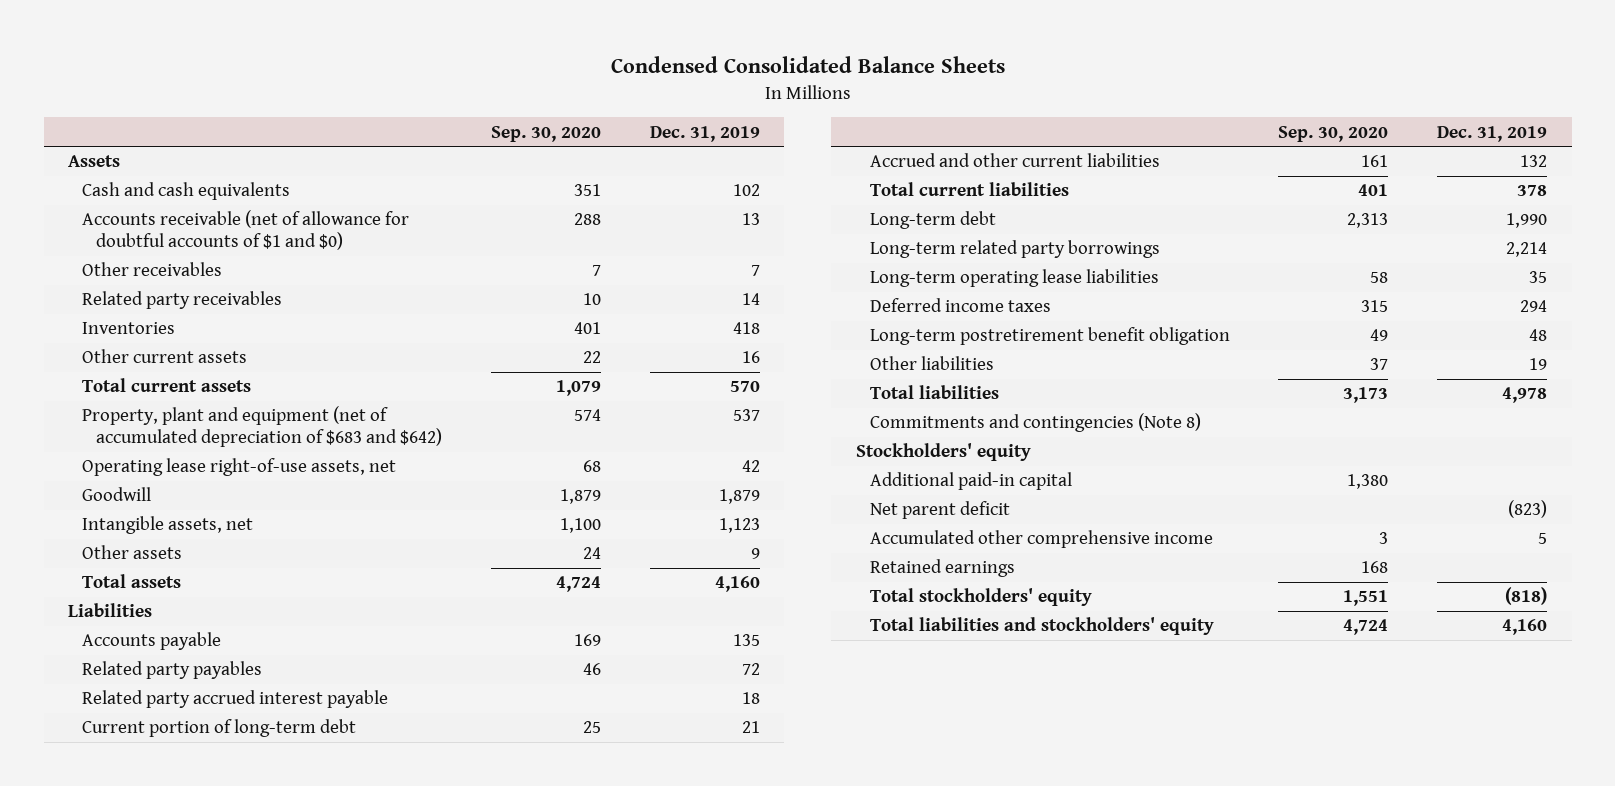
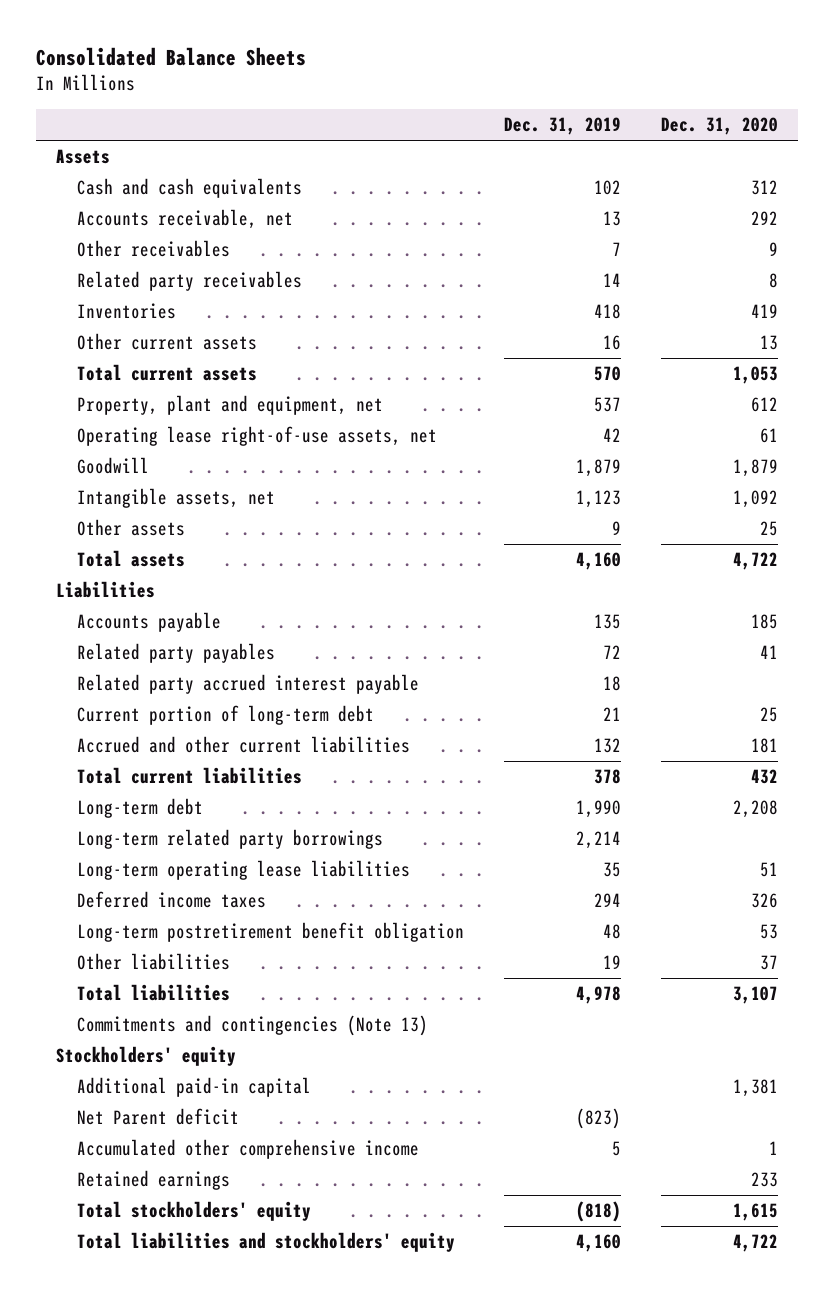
- Condensed Consolidated Balance Sheets
+ Consolidated Balance Sheets
- | Sep. 30, 2020 | Dec. 31, 2019
+ | Dec. 31, 2019 | Dec. 31, 2020
- Accounts receivable (net of allowance for doubtful accounts of $1 and $0) | 288 | 13
+ Accounts receivable, net | 13 | 292
- Property, plant and equipment (net of accumulated depreciation of $683 and $642) | 574 | 537
+ Property, plant and equipment, net | 537 | 612
- Commitments and contingencies (Note 8)
+ Commitments and contingencies (Note 13)
- Net parent deficit | | (823)
+ Net Parent deficit | (823) |

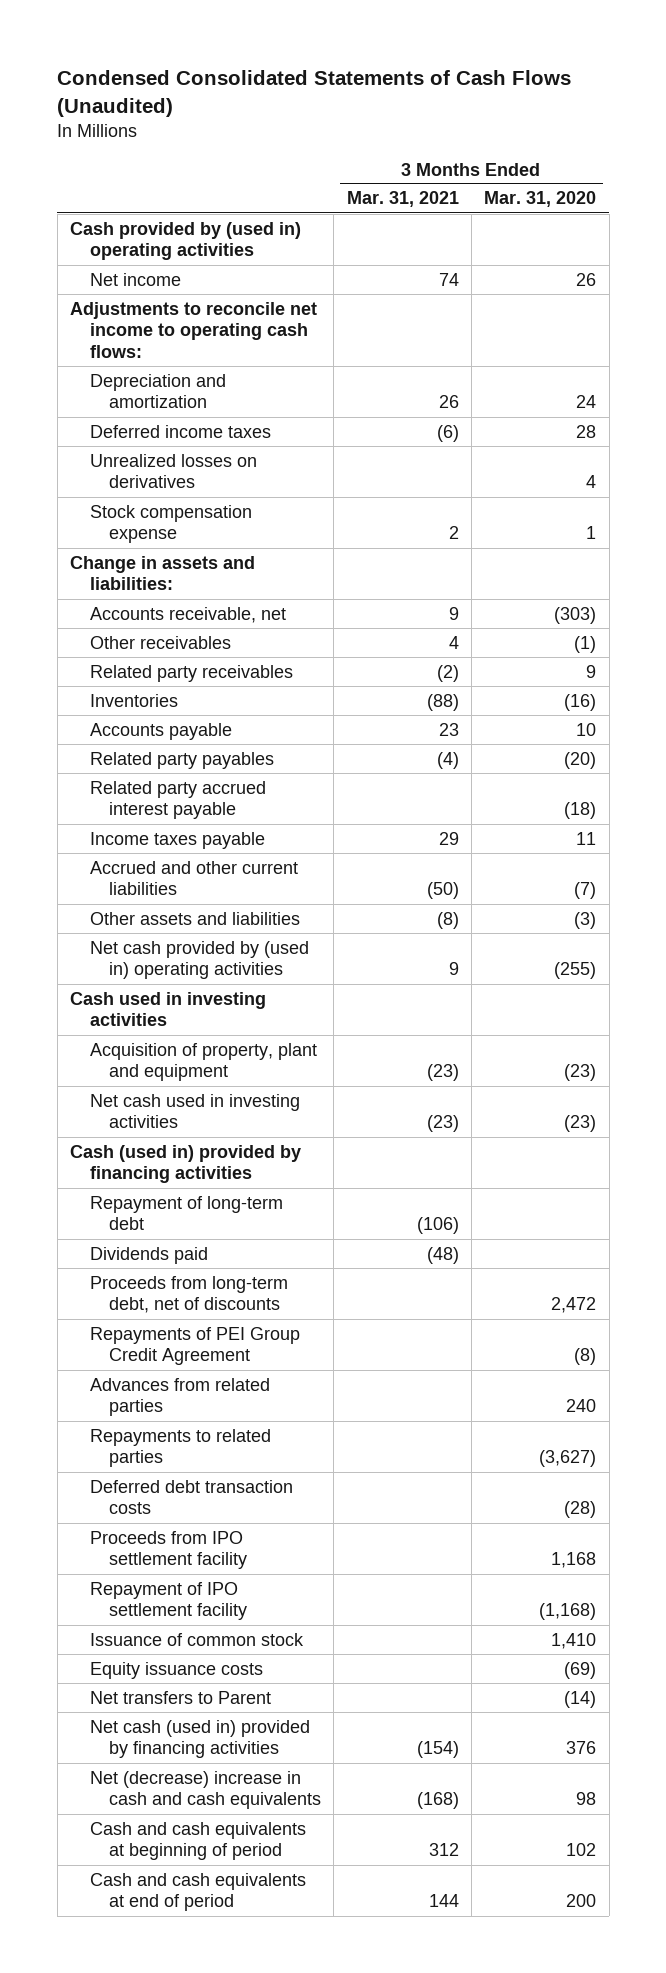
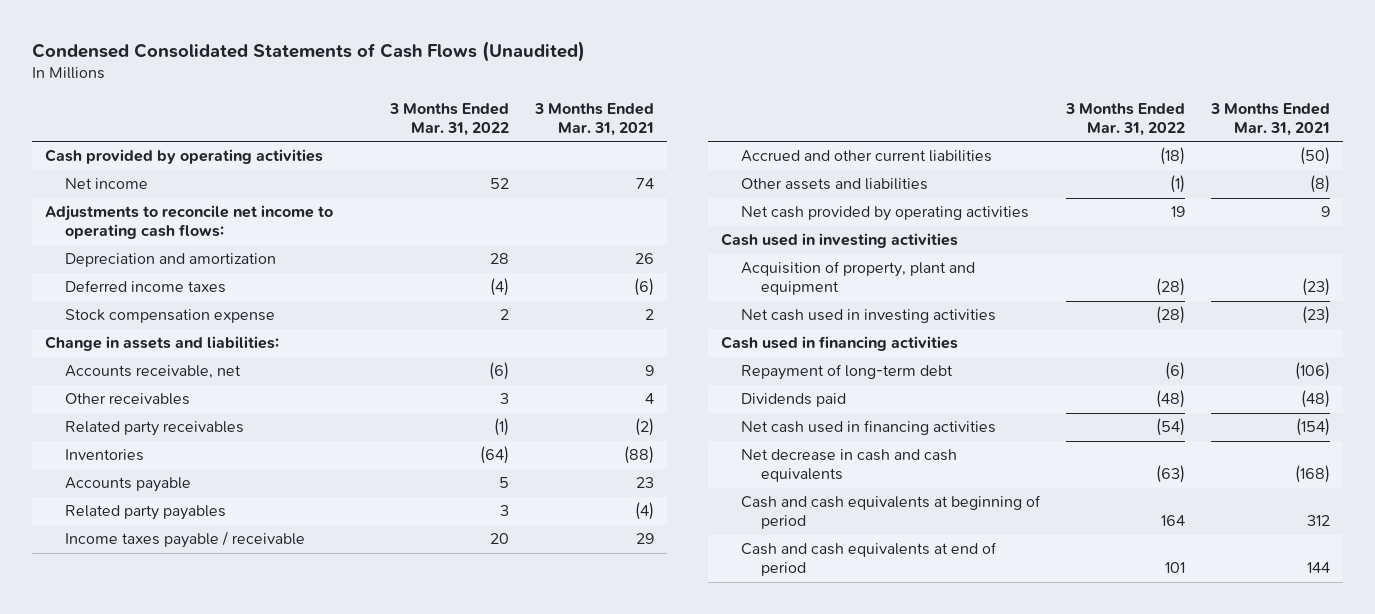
- | 3 Months Ended Mar. 31, 2021 | 3 Months Ended Mar. 31, 2020
+ | 3 Months Ended Mar. 31, 2022 | 3 Months Ended Mar. 31, 2021
- Cash provided by (used in) operating activities
+ Cash provided by operating activities
- Unrealized losses on derivatives | | 4
- Related party accrued interest payable | | (18)
- Income taxes payable | 29 | 11
+ Income taxes payable / receivable | 20 | 29
- Net cash provided by (used in) operating activities | 9 | (255)
+ Net cash provided by operating activities | 19 | 9
- Cash (used in) provided by financing activities
+ Cash used in financing activities
- Proceeds from long-term debt, net of discounts | | 2,472
- Repayments of PEI Group Credit Agreement | | (8)
- Advances from related parties | | 240
- Repayments to related parties | | (3,627)
- Deferred debt transaction costs | | (28)
- Proceeds from IPO settlement facility | | 1,168
- Repayment of IPO settlement facility | | (1,168)
- Issuance of common stock | | 1,410
- Equity issuance costs | | (69)
- Net transfers to Parent | | (14)
- Net cash (used in) provided by financing activities | (154) | 376
- Net (decrease) increase in cash and cash equivalents | (168) | 98
+ Net cash used in financing activities | (54) | (154)
+ Net decrease in cash and cash equivalents | (63) | (168)

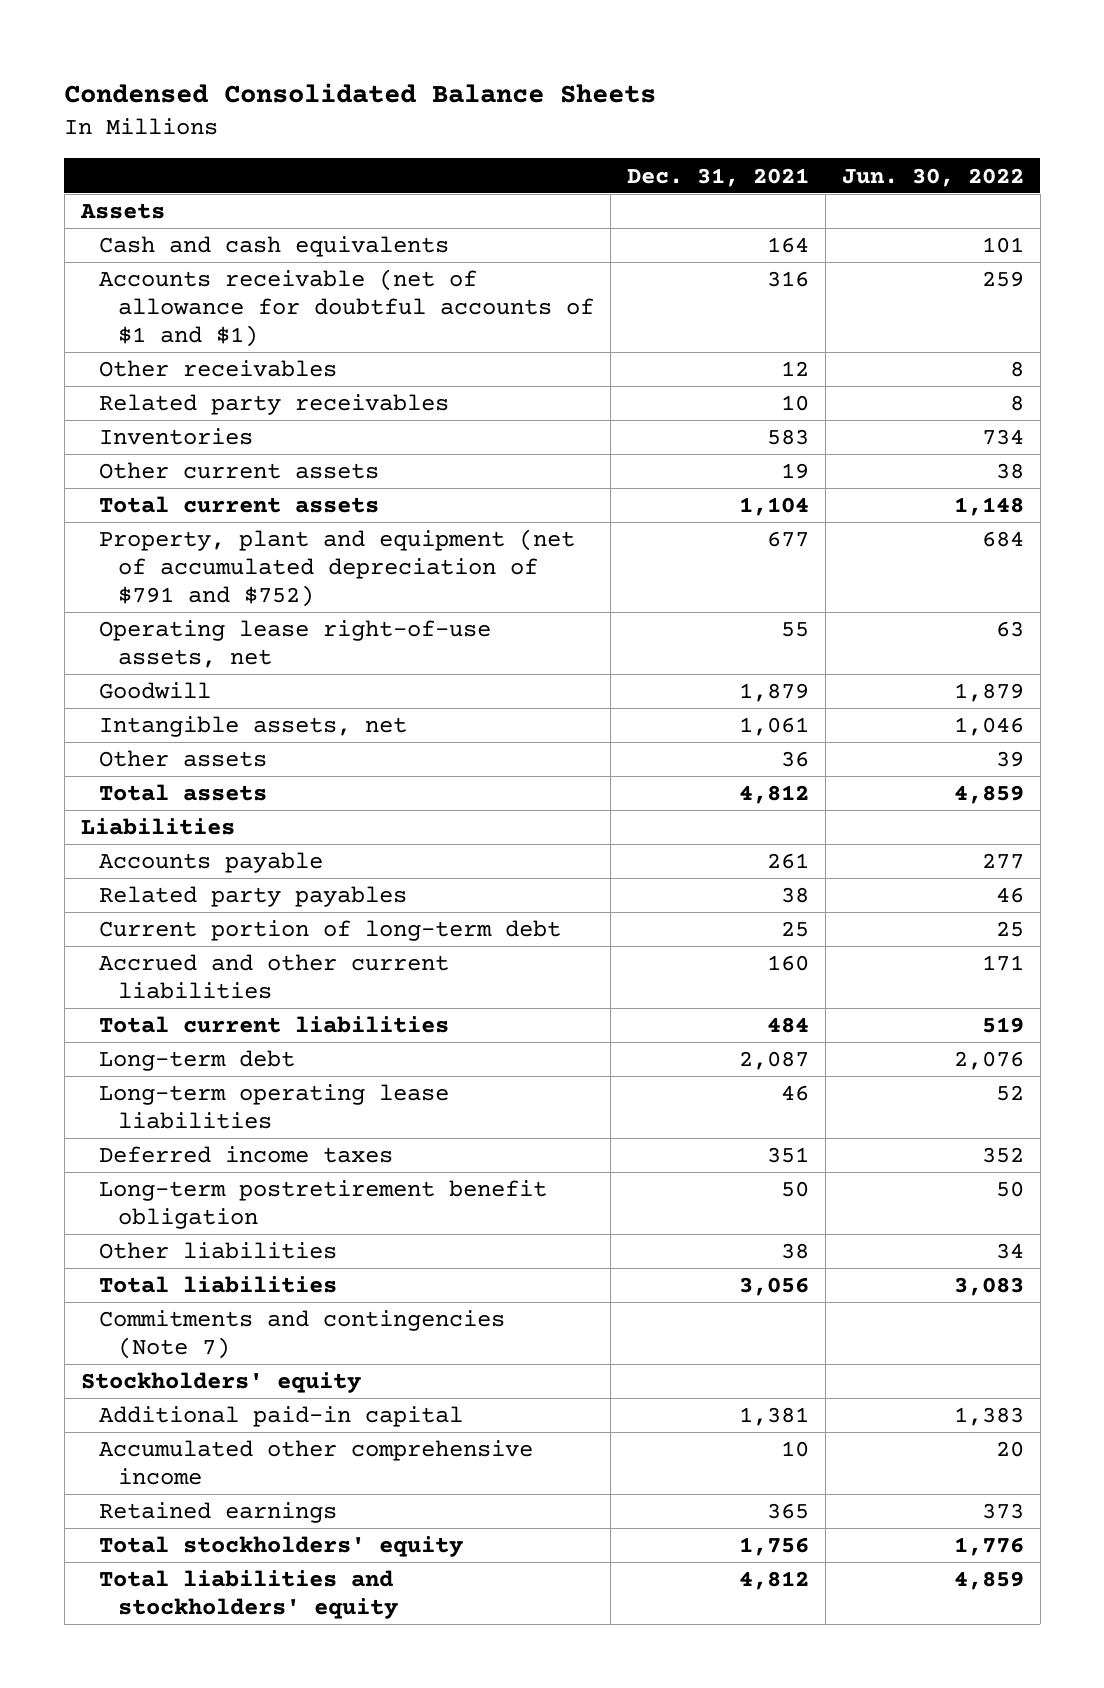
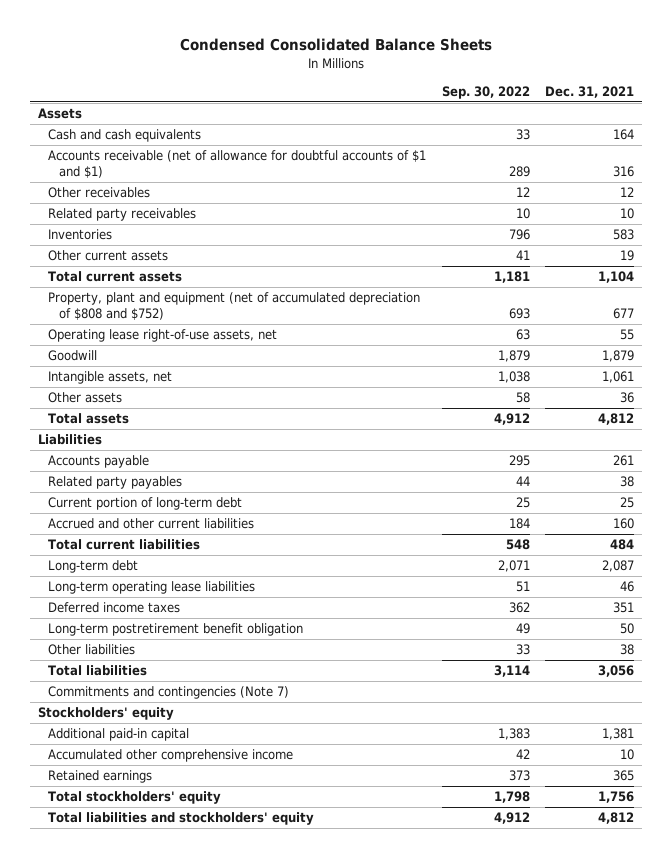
- | Dec. 31, 2021 | Jun. 30, 2022
+ | Sep. 30, 2022 | Dec. 31, 2021
- Property, plant and equipment (net of accumulated depreciation of $791 and $752) | 677 | 684
+ Property, plant and equipment (net of accumulated depreciation of $808 and $752) | 693 | 677

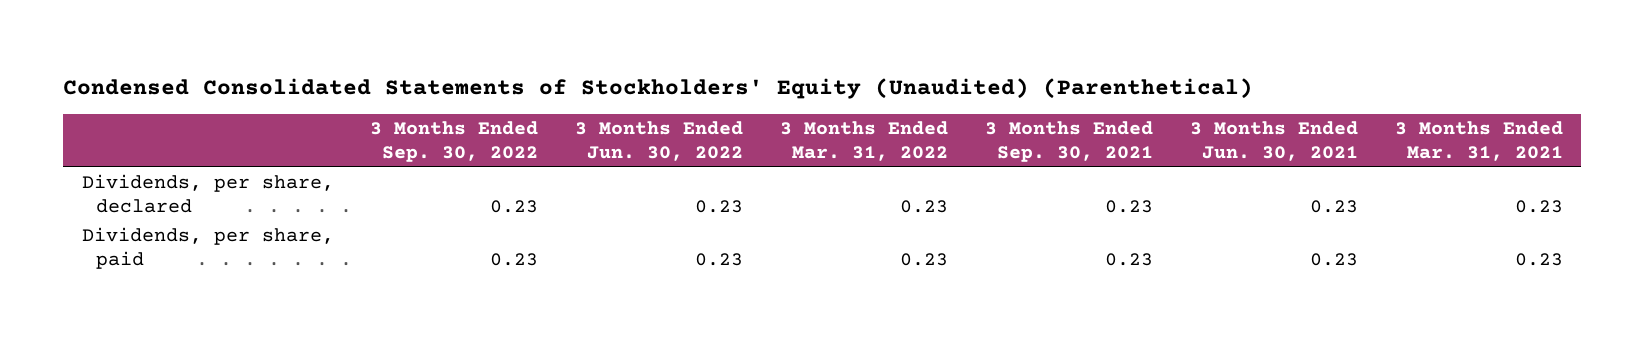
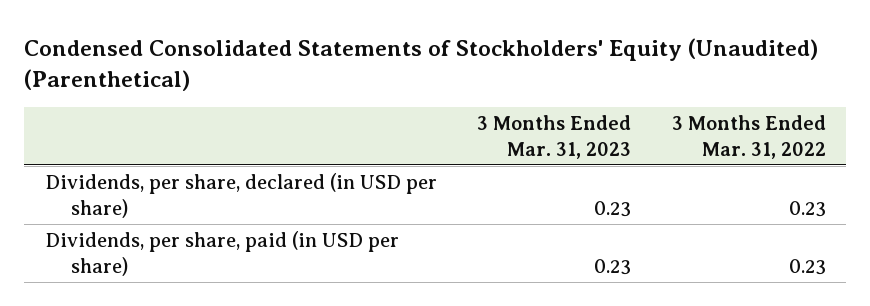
- | 3 Months Ended Sep. 30, 2022 | 3 Months Ended Jun. 30, 2022 | 3 Months Ended Mar. 31, 2022 | 3 Months Ended Sep. 30, 2021 | 3 Months Ended Jun. 30, 2021 | 3 Months Ended Mar. 31, 2021
+ | 3 Months Ended Mar. 31, 2023 | 3 Months Ended Mar. 31, 2022
- Dividends, per share, declared | 0.23 | 0.23 | 0.23 | 0.23 | 0.23 | 0.23
- Dividends, per share, paid | 0.23 | 0.23 | 0.23 | 0.23 | 0.23 | 0.23
+ Dividends, per share, declared (in USD per share) | 0.23 | 0.23
+ Dividends, per share, paid (in USD per share) | 0.23 | 0.23

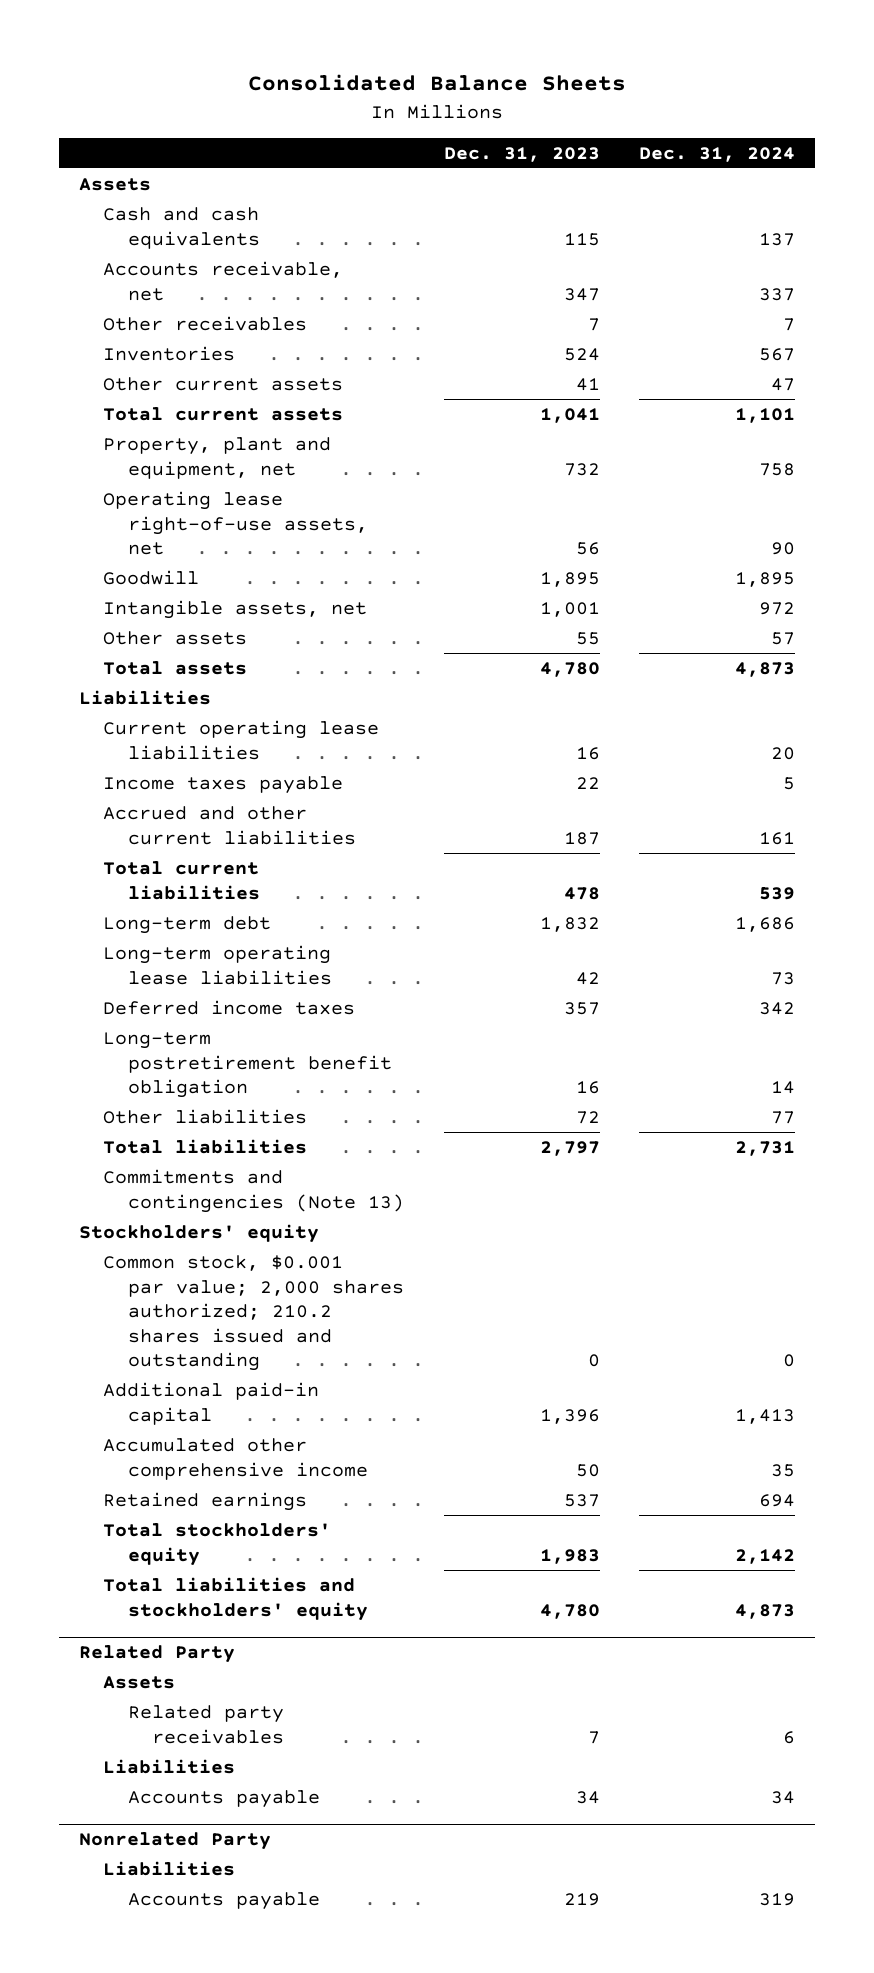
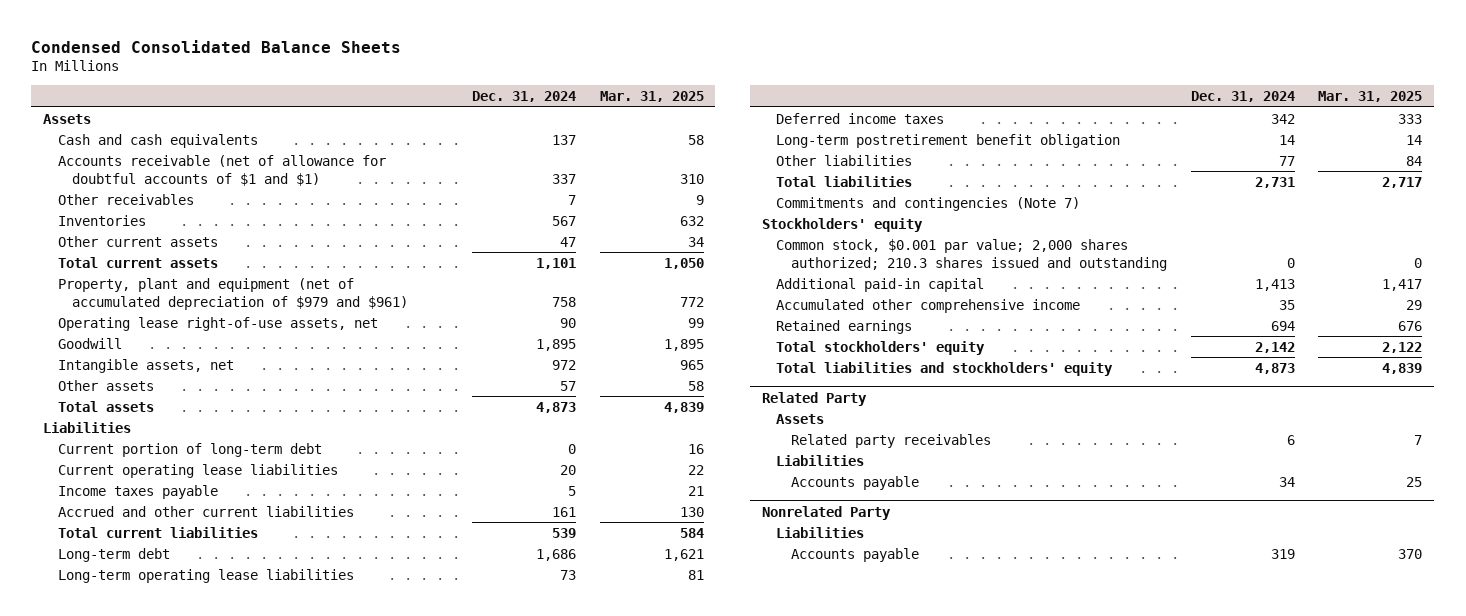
- Consolidated Balance Sheets
+ Condensed Consolidated Balance Sheets
- | Dec. 31, 2023 | Dec. 31, 2024
+ | Dec. 31, 2024 | Mar. 31, 2025
- Accounts receivable, net | 347 | 337
+ Accounts receivable (net of allowance for doubtful accounts of $1 and $1) | 337 | 310
- Property, plant and equipment, net | 732 | 758
+ Property, plant and equipment (net of accumulated depreciation of $979 and $961) | 758 | 772
+ Current portion of long-term debt | 0 | 16
- Commitments and contingencies (Note 13)
+ Commitments and contingencies (Note 7)
- Common stock, $0.001 par value; 2,000 shares authorized; 210.2 shares issued and outstanding | 0 | 0
+ Common stock, $0.001 par value; 2,000 shares authorized; 210.3 shares issued and outstanding | 0 | 0

